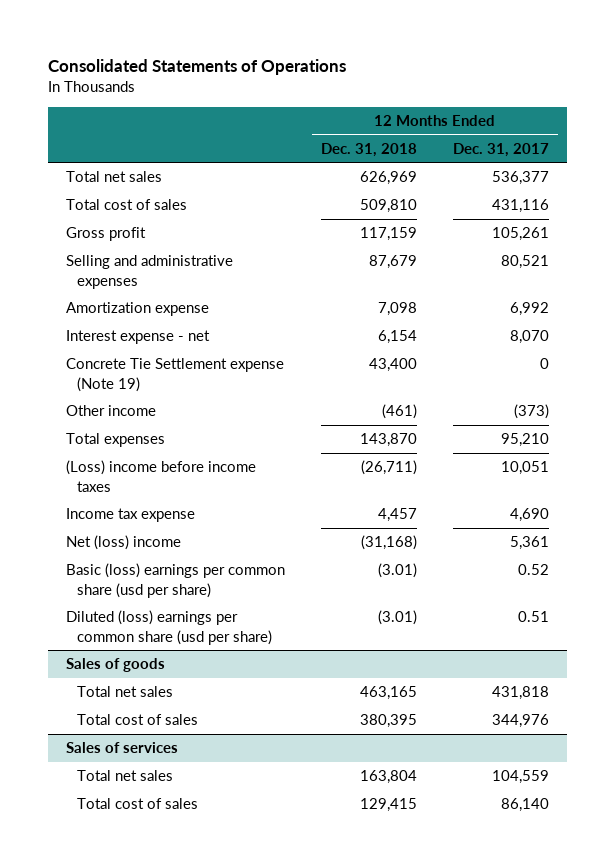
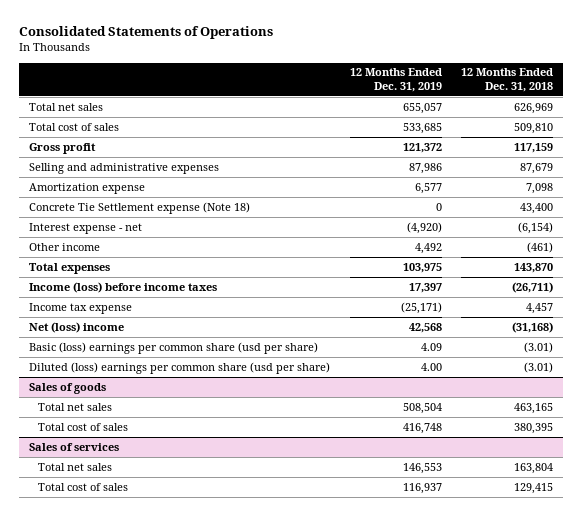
- | 12 Months Ended Dec. 31, 2018 | 12 Months Ended Dec. 31, 2017
+ | 12 Months Ended Dec. 31, 2019 | 12 Months Ended Dec. 31, 2018
- Interest expense - net | 6,154 | 8,070
- Concrete Tie Settlement expense (Note 19) | 43,400 | 0
+ Concrete Tie Settlement expense (Note 18) | 0 | 43,400
+ Interest expense - net | (4,920) | (6,154)
- (Loss) income before income taxes | (26,711) | 10,051
+ Income (loss) before income taxes | 17,397 | (26,711)

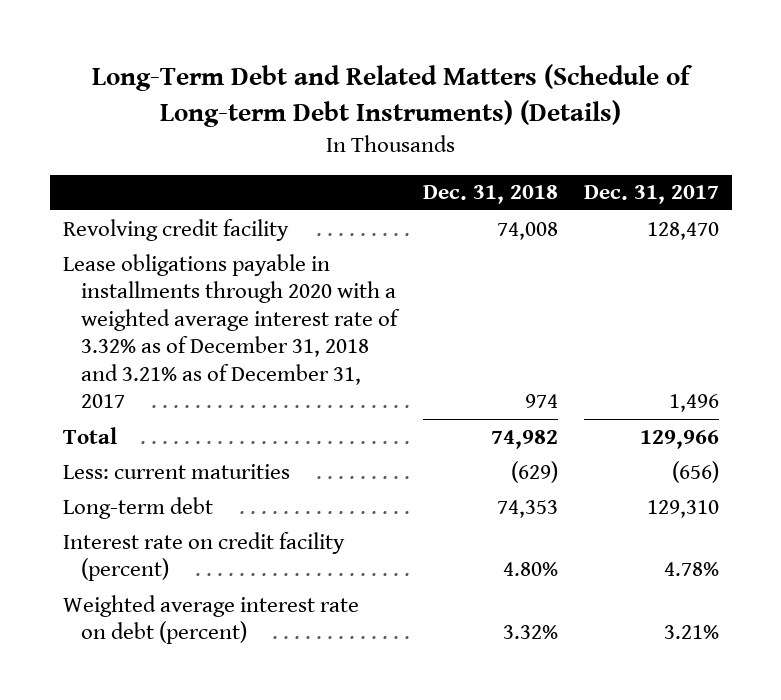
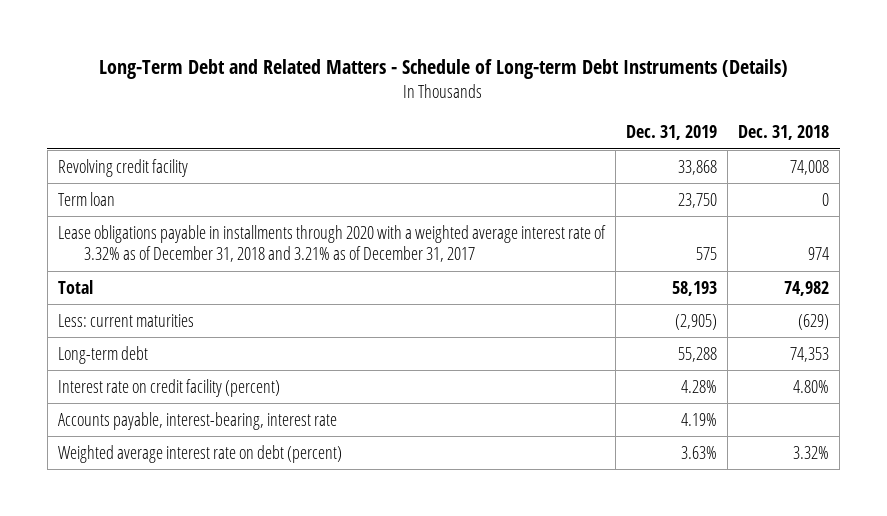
- Long-Term Debt and Related Matters (Schedule of Long-term Debt Instruments) (Details)
+ Long-Term Debt and Related Matters - Schedule of Long-term Debt Instruments (Details)
- | Dec. 31, 2018 | Dec. 31, 2017
+ | Dec. 31, 2019 | Dec. 31, 2018
+ Term loan | 23,750 | 0
+ Accounts payable, interest-bearing, interest rate | 4.19% |

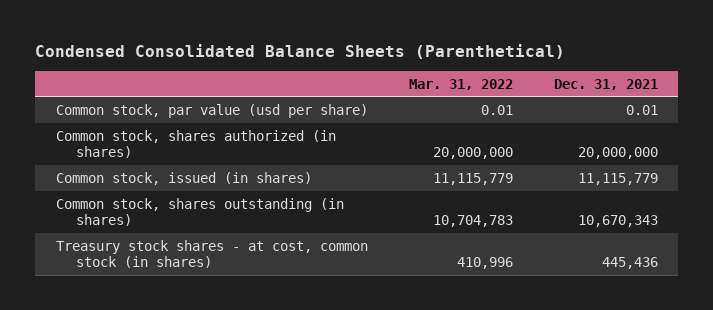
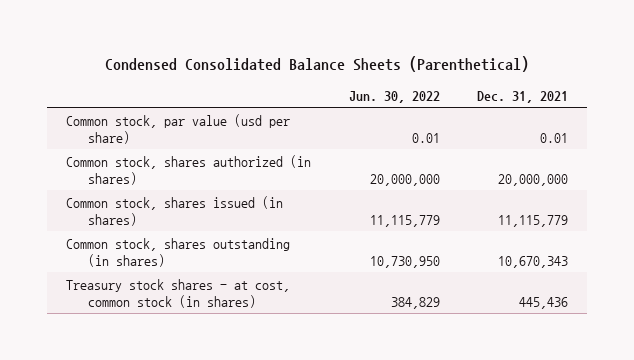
- | Mar. 31, 2022 | Dec. 31, 2021
+ | Jun. 30, 2022 | Dec. 31, 2021
- Common stock, issued (in shares) | 11,115,779 | 11,115,779
+ Common stock, shares issued (in shares) | 11,115,779 | 11,115,779

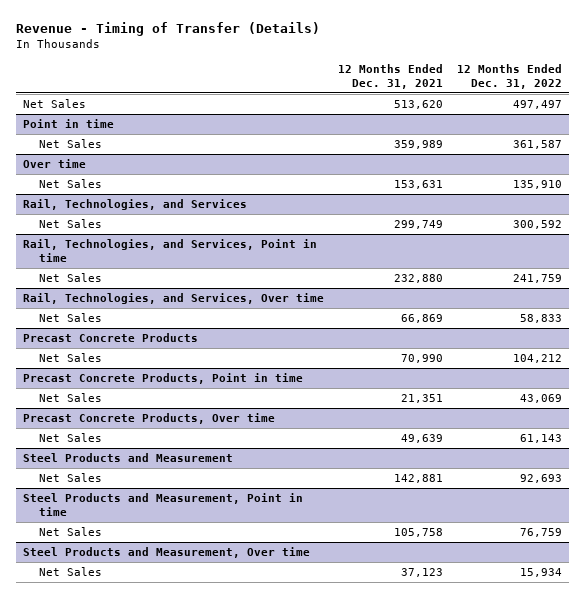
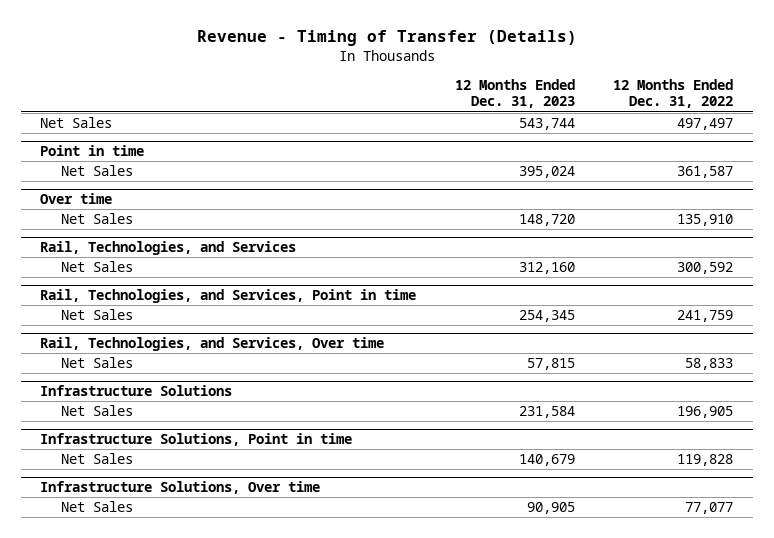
- | 12 Months Ended Dec. 31, 2021 | 12 Months Ended Dec. 31, 2022
+ | 12 Months Ended Dec. 31, 2023 | 12 Months Ended Dec. 31, 2022
- Precast Concrete Products
- Net Sales | 70,990 | 104,212
- Precast Concrete Products, Point in time
- Net Sales | 21,351 | 43,069
- Precast Concrete Products, Over time
- Net Sales | 49,639 | 61,143
- Steel Products and Measurement
- Net Sales | 142,881 | 92,693
- Steel Products and Measurement, Point in time
- Net Sales | 105,758 | 76,759
- Steel Products and Measurement, Over time
- Net Sales | 37,123 | 15,934
+ Infrastructure Solutions
+ Net Sales | 231,584 | 196,905
+ Infrastructure Solutions, Point in time
+ Net Sales | 140,679 | 119,828
+ Infrastructure Solutions, Over time
+ Net Sales | 90,905 | 77,077

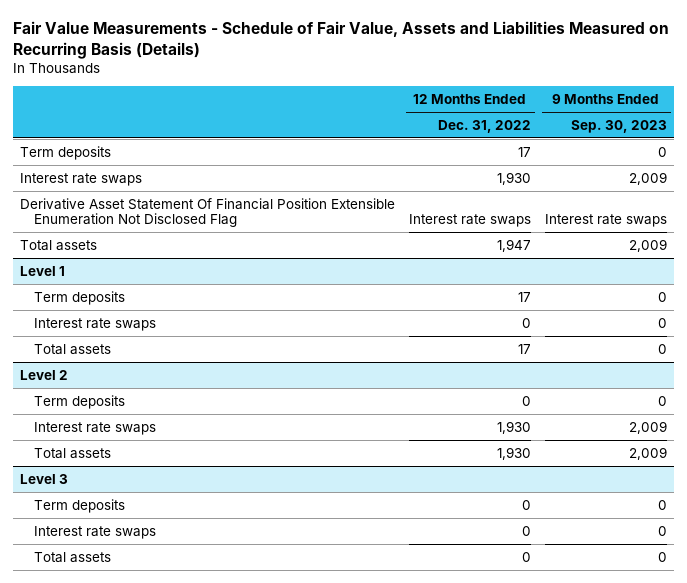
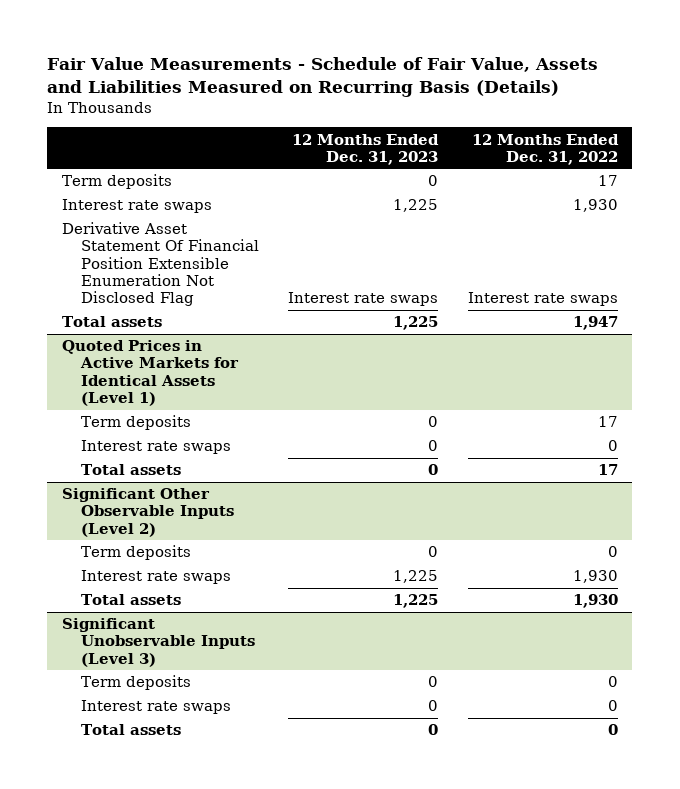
- | 12 Months Ended Dec. 31, 2022 | 9 Months Ended Sep. 30, 2023
+ | 12 Months Ended Dec. 31, 2023 | 12 Months Ended Dec. 31, 2022
- Level 1
+ Quoted Prices in Active Markets for Identical Assets (Level 1)
- Level 2
+ Significant Other Observable Inputs (Level 2)
- Level 3
+ Significant Unobservable Inputs (Level 3)

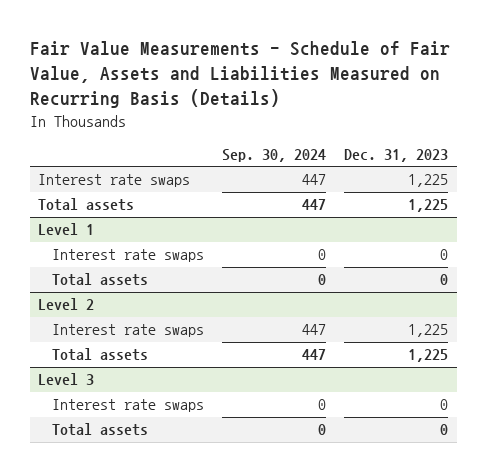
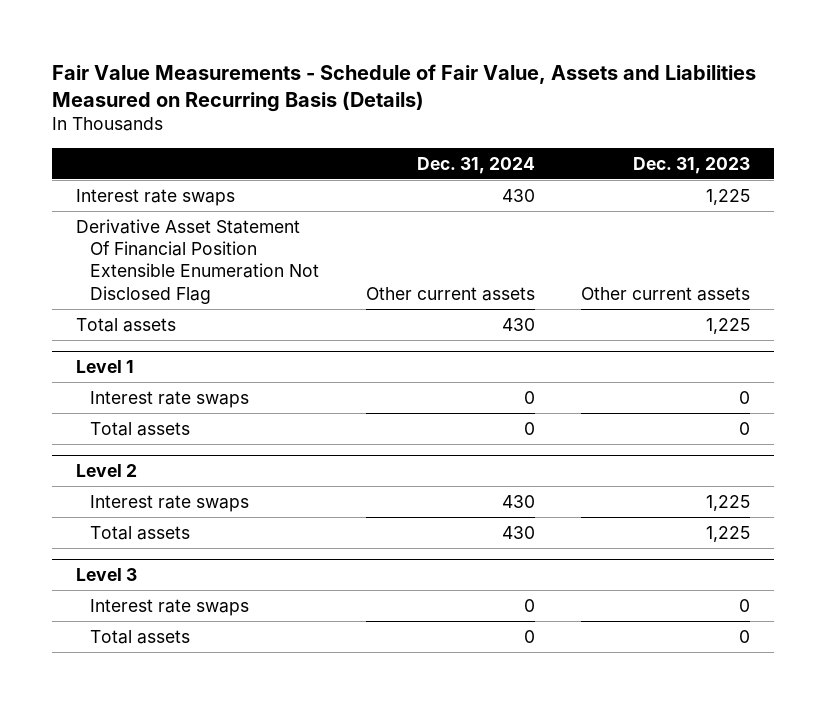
- | Sep. 30, 2024 | Dec. 31, 2023
+ | Dec. 31, 2024 | Dec. 31, 2023
+ Derivative Asset Statement Of Financial Position Extensible Enumeration Not Disclosed Flag | Other current assets | Other current assets

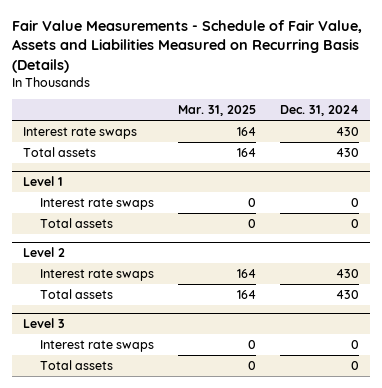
- | Dec. 31, 2024 | Dec. 31, 2023
+ | Mar. 31, 2025 | Dec. 31, 2024
- Derivative Asset Statement Of Financial Position Extensible Enumeration Not Disclosed Flag | Other current assets | Other current assets

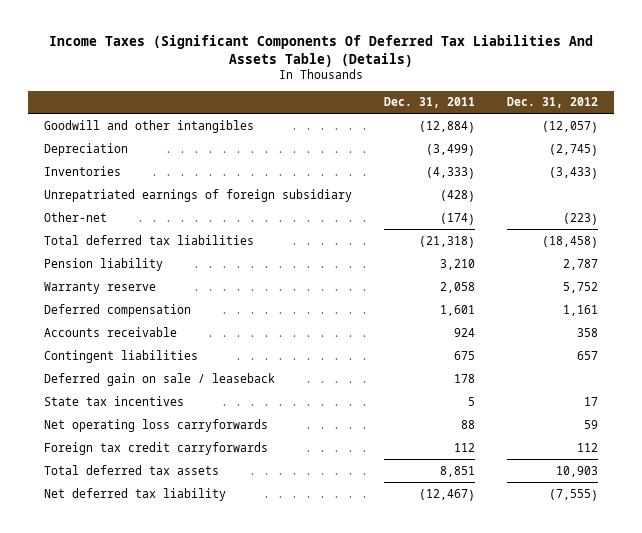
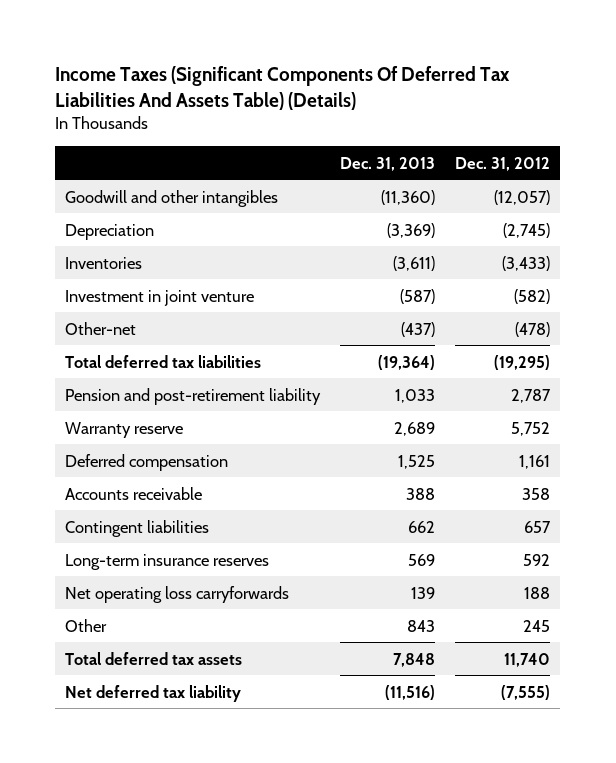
- | Dec. 31, 2011 | Dec. 31, 2012
+ | Dec. 31, 2013 | Dec. 31, 2012
- Unrepatriated earnings of foreign subsidiary | (428) |
- Other-net | (174) | (223)
- Total deferred tax liabilities | (21,318) | (18,458)
- Pension liability | 3,210 | 2,787
+ Investment in joint venture | (587) | (582)
+ Other-net | (437) | (478)
+ Total deferred tax liabilities | (19,364) | (19,295)
+ Pension and post-retirement liability | 1,033 | 2,787
- Deferred gain on sale / leaseback | 178 |
- State tax incentives | 5 | 17
- Net operating loss carryforwards | 88 | 59
- Foreign tax credit carryforwards | 112 | 112
- Total deferred tax assets | 8,851 | 10,903
+ Long-term insurance reserves | 569 | 592
+ Net operating loss carryforwards | 139 | 188
+ Other | 843 | 245
+ Total deferred tax assets | 7,848 | 11,740

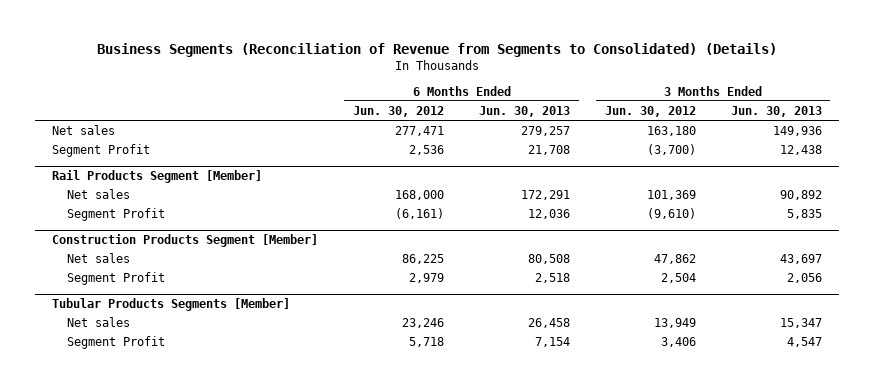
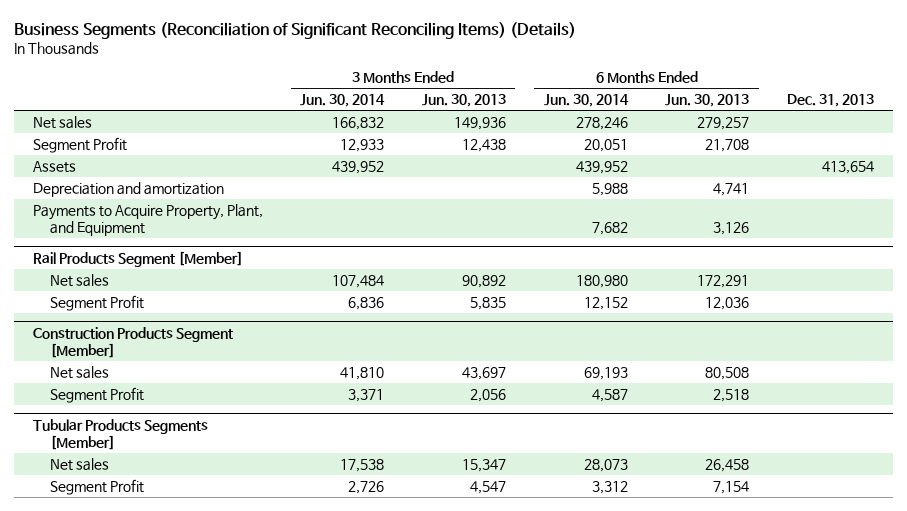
- Business Segments (Reconciliation of Revenue from Segments to Consolidated) (Details)
+ Business Segments (Reconciliation of Significant Reconciling Items) (Details)
- | 6 Months Ended Jun. 30, 2012 | 6 Months Ended Jun. 30, 2013 | 3 Months Ended Jun. 30, 2012 | 3 Months Ended Jun. 30, 2013
+ | 3 Months Ended Jun. 30, 2014 | 3 Months Ended Jun. 30, 2013 | 6 Months Ended Jun. 30, 2014 | 6 Months Ended Jun. 30, 2013 | Dec. 31, 2013
+ Assets | 439,952 | | 439,952 | | 413,654
+ Depreciation and amortization | | | 5,988 | 4,741 |
+ Payments to Acquire Property, Plant, and Equipment | | | 7,682 | 3,126 |

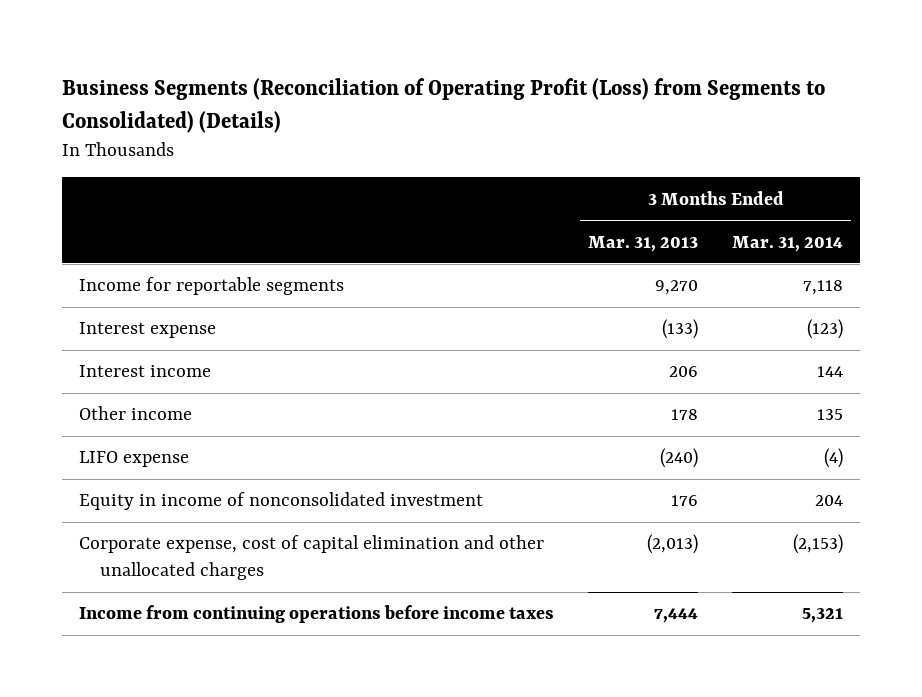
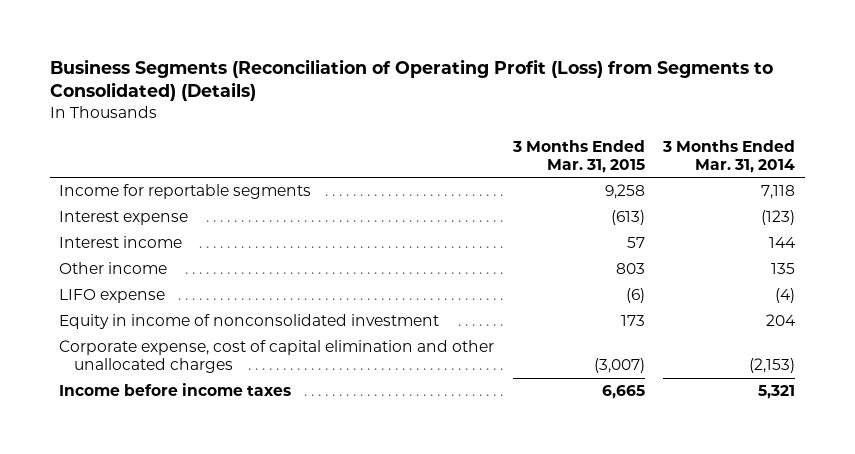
- | 3 Months Ended Mar. 31, 2013 | 3 Months Ended Mar. 31, 2014
+ | 3 Months Ended Mar. 31, 2015 | 3 Months Ended Mar. 31, 2014
- Income from continuing operations before income taxes | 7,444 | 5,321
+ Income before income taxes | 6,665 | 5,321

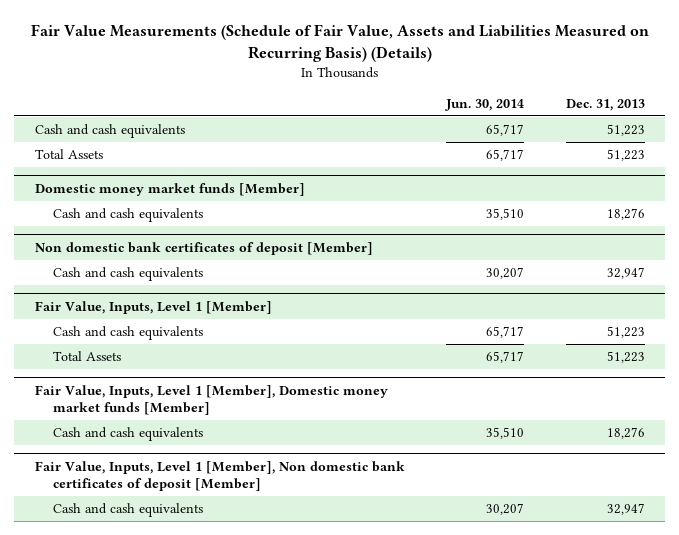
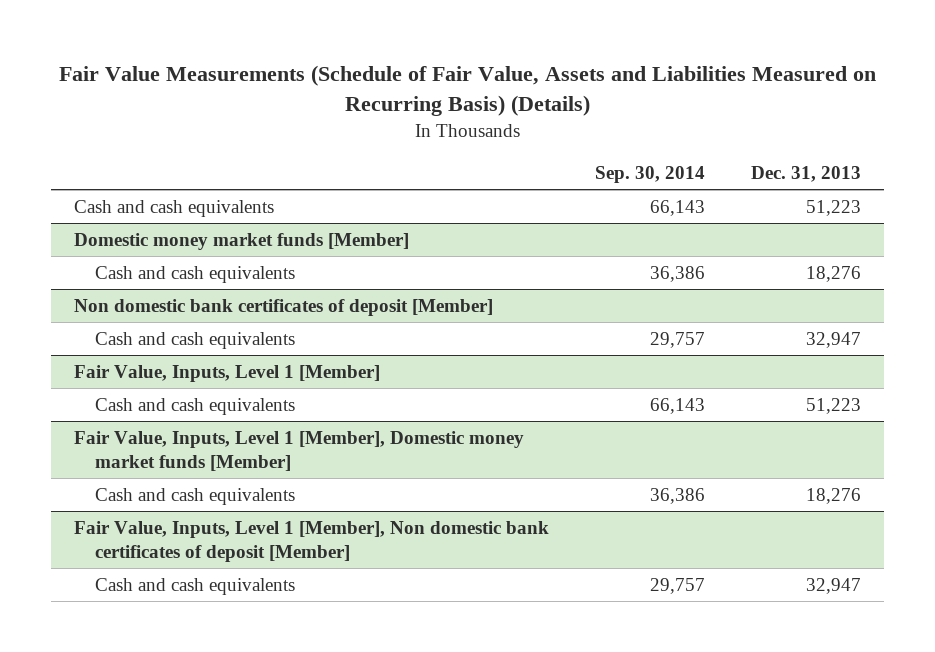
- | Jun. 30, 2014 | Dec. 31, 2013
+ | Sep. 30, 2014 | Dec. 31, 2013
- Total Assets | 65,717 | 51,223
@ Fair Value, Inputs, Level 1 [Member]
- Total Assets | 65,717 | 51,223

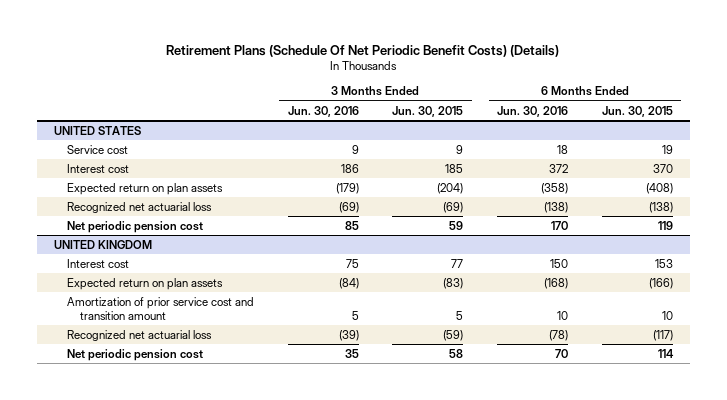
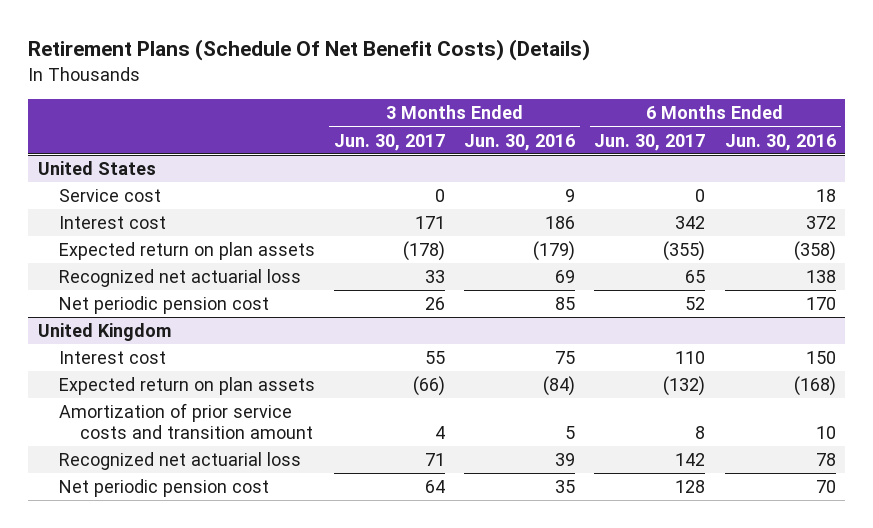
- Retirement Plans (Schedule Of Net Periodic Benefit Costs) (Details)
+ Retirement Plans (Schedule Of Net Benefit Costs) (Details)
- | 3 Months Ended Jun. 30, 2016 | 3 Months Ended Jun. 30, 2015 | 6 Months Ended Jun. 30, 2016 | 6 Months Ended Jun. 30, 2015
+ | 3 Months Ended Jun. 30, 2017 | 3 Months Ended Jun. 30, 2016 | 6 Months Ended Jun. 30, 2017 | 6 Months Ended Jun. 30, 2016
- UNITED STATES
+ United States
- Recognized net actuarial loss | (69) | (69) | (138) | (138)
+ Recognized net actuarial loss | 33 | 69 | 65 | 138
- UNITED KINGDOM
+ United Kingdom
- Amortization of prior service cost and transition amount | 5 | 5 | 10 | 10
- Recognized net actuarial loss | (39) | (59) | (78) | (117)
+ Amortization of prior service costs and transition amount | 4 | 5 | 8 | 10
+ Recognized net actuarial loss | 71 | 39 | 142 | 78

